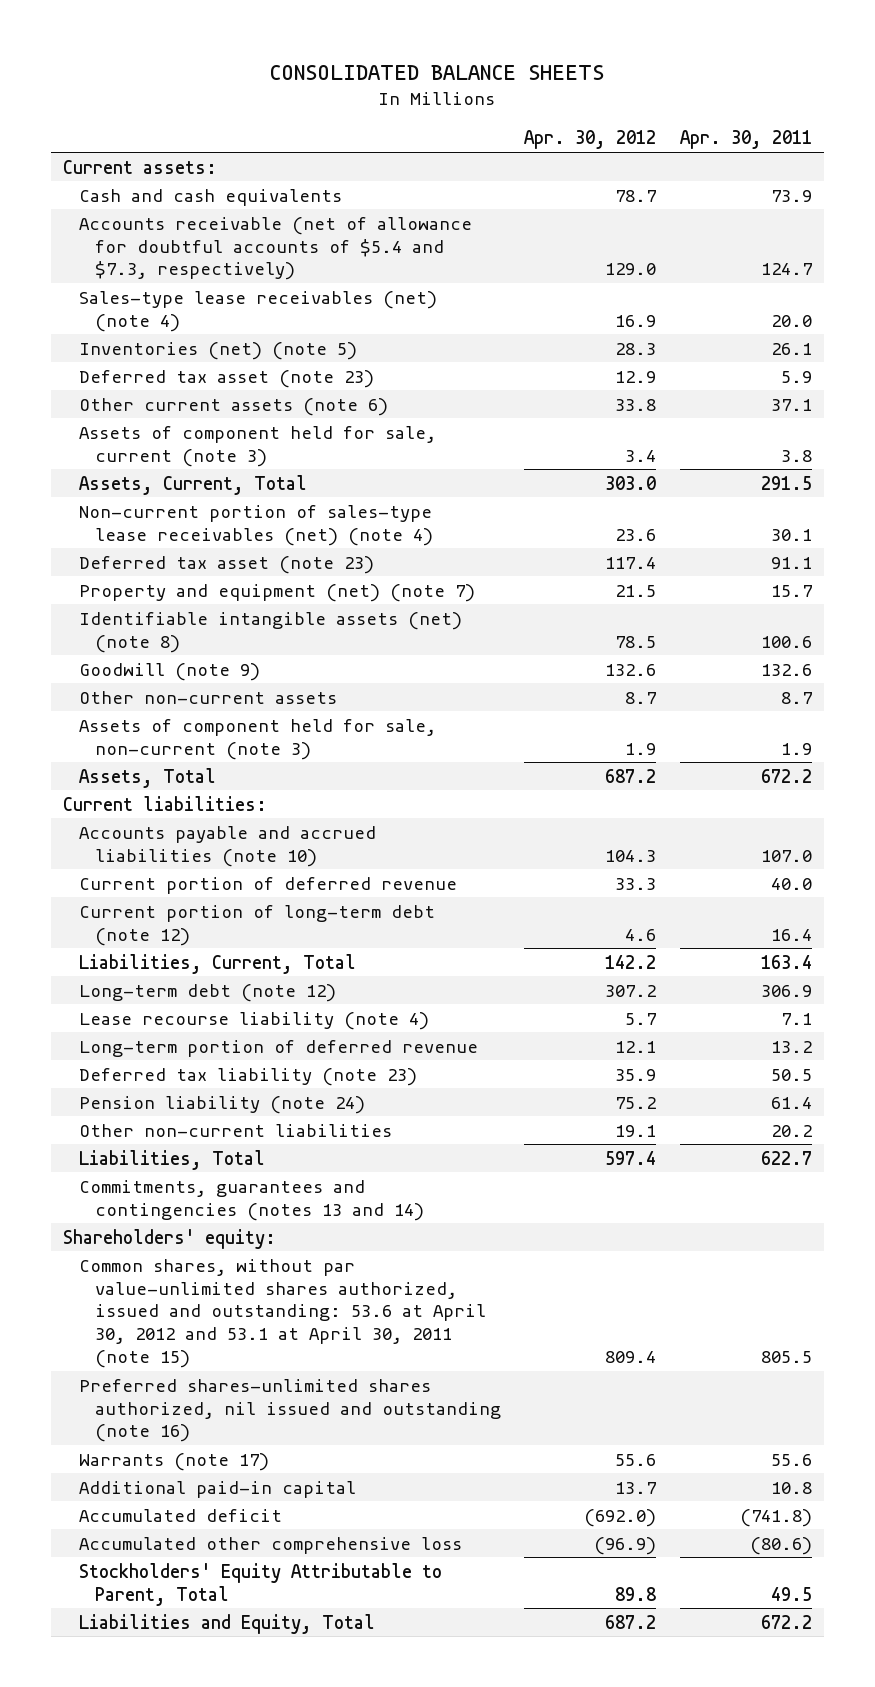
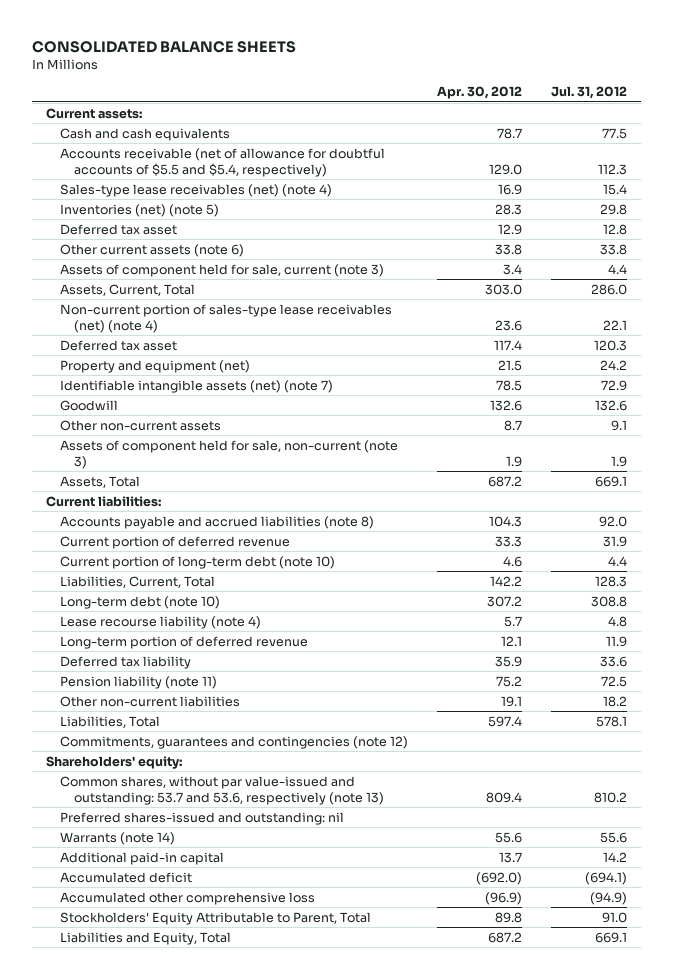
- | Apr. 30, 2012 | Apr. 30, 2011
+ | Apr. 30, 2012 | Jul. 31, 2012
- Accounts receivable (net of allowance for doubtful accounts of $5.4 and $7.3, respectively) | 129.0 | 124.7
+ Accounts receivable (net of allowance for doubtful accounts of $5.5 and $5.4, respectively) | 129.0 | 112.3
- Deferred tax asset (note 23) | 12.9 | 5.9
+ Deferred tax asset | 12.9 | 12.8
- Deferred tax asset (note 23) | 117.4 | 91.1
- Property and equipment (net) (note 7) | 21.5 | 15.7
- Identifiable intangible assets (net) (note 8) | 78.5 | 100.6
- Goodwill (note 9) | 132.6 | 132.6
+ Deferred tax asset | 117.4 | 120.3
+ Property and equipment (net) | 21.5 | 24.2
+ Identifiable intangible assets (net) (note 7) | 78.5 | 72.9
+ Goodwill | 132.6 | 132.6
- Accounts payable and accrued liabilities (note 10) | 104.3 | 107.0
+ Accounts payable and accrued liabilities (note 8) | 104.3 | 92.0
- Current portion of long-term debt (note 12) | 4.6 | 16.4
+ Current portion of long-term debt (note 10) | 4.6 | 4.4
- Long-term debt (note 12) | 307.2 | 306.9
+ Long-term debt (note 10) | 307.2 | 308.8
- Deferred tax liability (note 23) | 35.9 | 50.5
- Pension liability (note 24) | 75.2 | 61.4
+ Deferred tax liability | 35.9 | 33.6
+ Pension liability (note 11) | 75.2 | 72.5
- Commitments, guarantees and contingencies (notes 13 and 14)
+ Commitments, guarantees and contingencies (note 12)
- Common shares, without par value-unlimited shares authorized, issued and outstanding: 53.6 at April 30, 2012 and 53.1 at April 30, 2011 (note 15) | 809.4 | 805.5
- Preferred shares-unlimited shares authorized, nil issued and outstanding (note 16)
- Warrants (note 17) | 55.6 | 55.6
+ Common shares, without par value-issued and outstanding: 53.7 and 53.6, respectively (note 13) | 809.4 | 810.2
+ Preferred shares-issued and outstanding: nil
+ Warrants (note 14) | 55.6 | 55.6

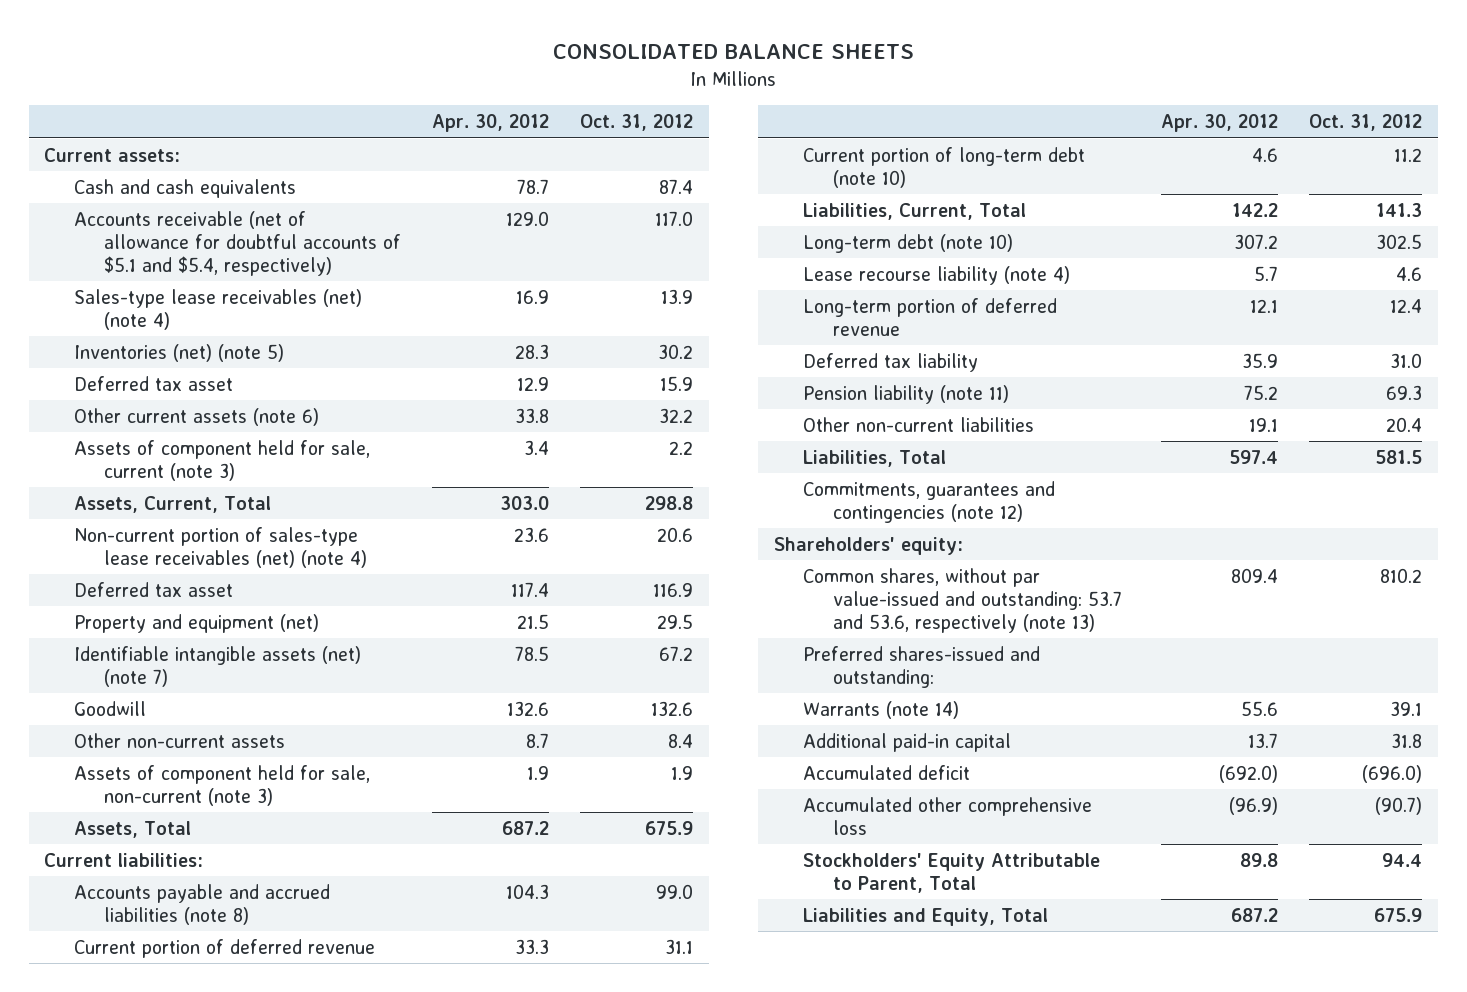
- | Apr. 30, 2012 | Jul. 31, 2012
+ | Apr. 30, 2012 | Oct. 31, 2012
- Accounts receivable (net of allowance for doubtful accounts of $5.5 and $5.4, respectively) | 129.0 | 112.3
+ Accounts receivable (net of allowance for doubtful accounts of $5.1 and $5.4, respectively) | 129.0 | 117.0
- Preferred shares-issued and outstanding: nil
+ Preferred shares-issued and outstanding:

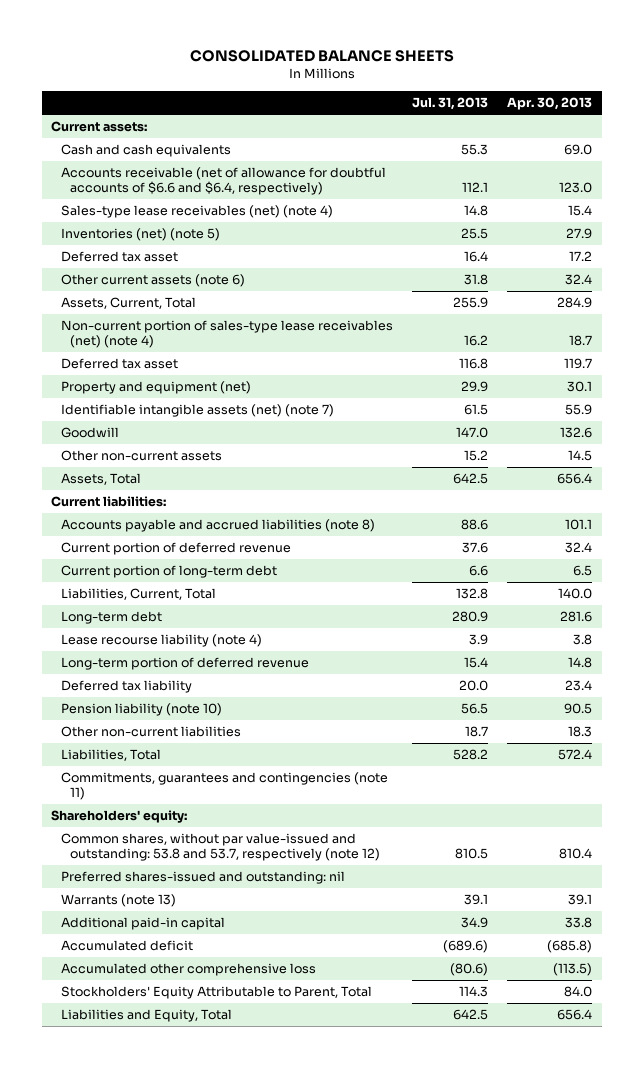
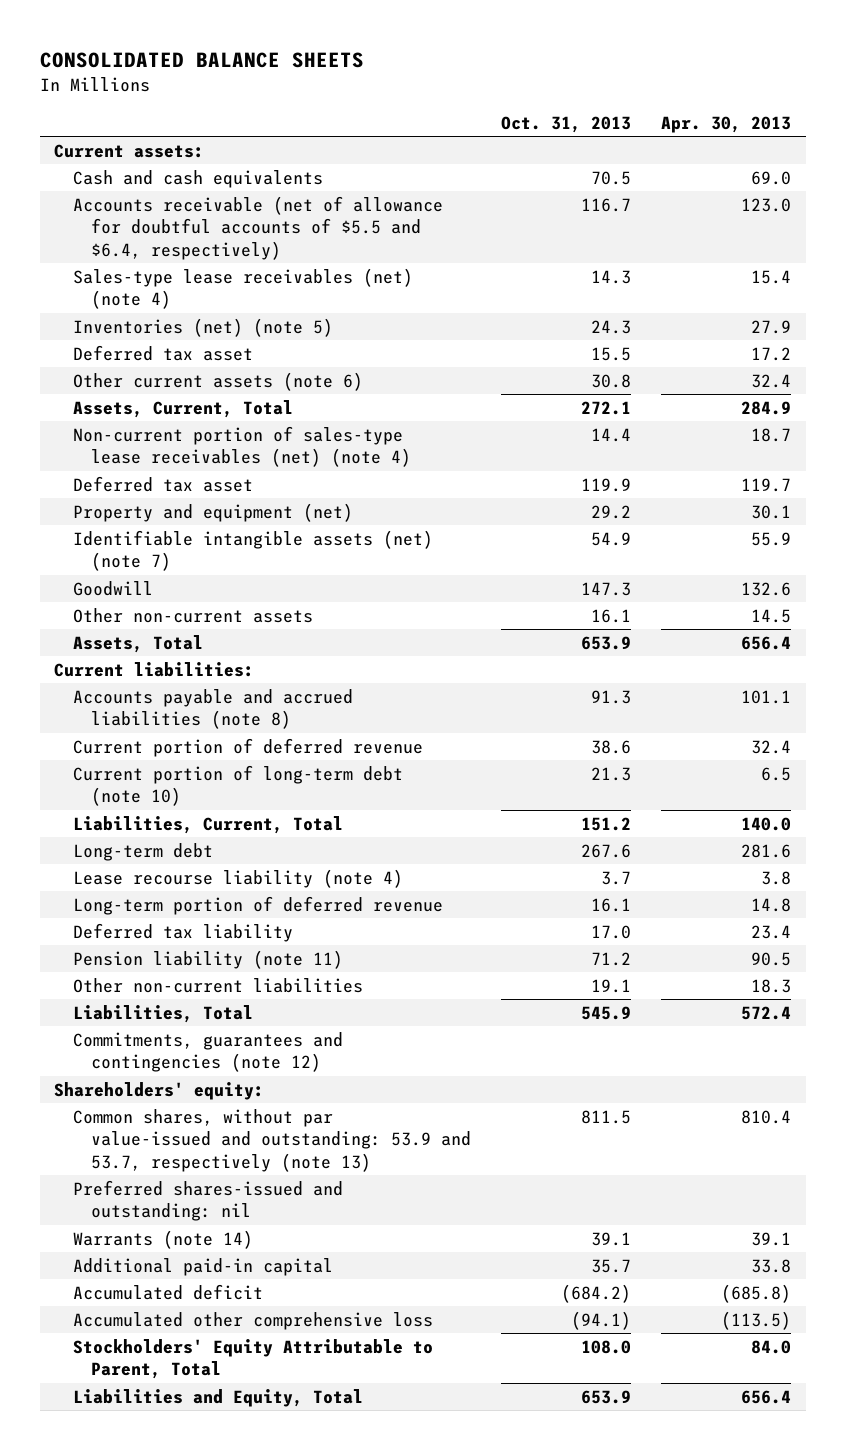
- | Jul. 31, 2013 | Apr. 30, 2013
+ | Oct. 31, 2013 | Apr. 30, 2013
- Accounts receivable (net of allowance for doubtful accounts of $6.6 and $6.4, respectively) | 112.1 | 123.0
+ Accounts receivable (net of allowance for doubtful accounts of $5.5 and $6.4, respectively) | 116.7 | 123.0
- Current portion of long-term debt | 6.6 | 6.5
+ Current portion of long-term debt (note 10) | 21.3 | 6.5
- Pension liability (note 10) | 56.5 | 90.5
+ Pension liability (note 11) | 71.2 | 90.5
- Commitments, guarantees and contingencies (note 11)
+ Commitments, guarantees and contingencies (note 12)
- Common shares, without par value-issued and outstanding: 53.8 and 53.7, respectively (note 12) | 810.5 | 810.4
+ Common shares, without par value-issued and outstanding: 53.9 and 53.7, respectively (note 13) | 811.5 | 810.4
- Warrants (note 13) | 39.1 | 39.1
+ Warrants (note 14) | 39.1 | 39.1

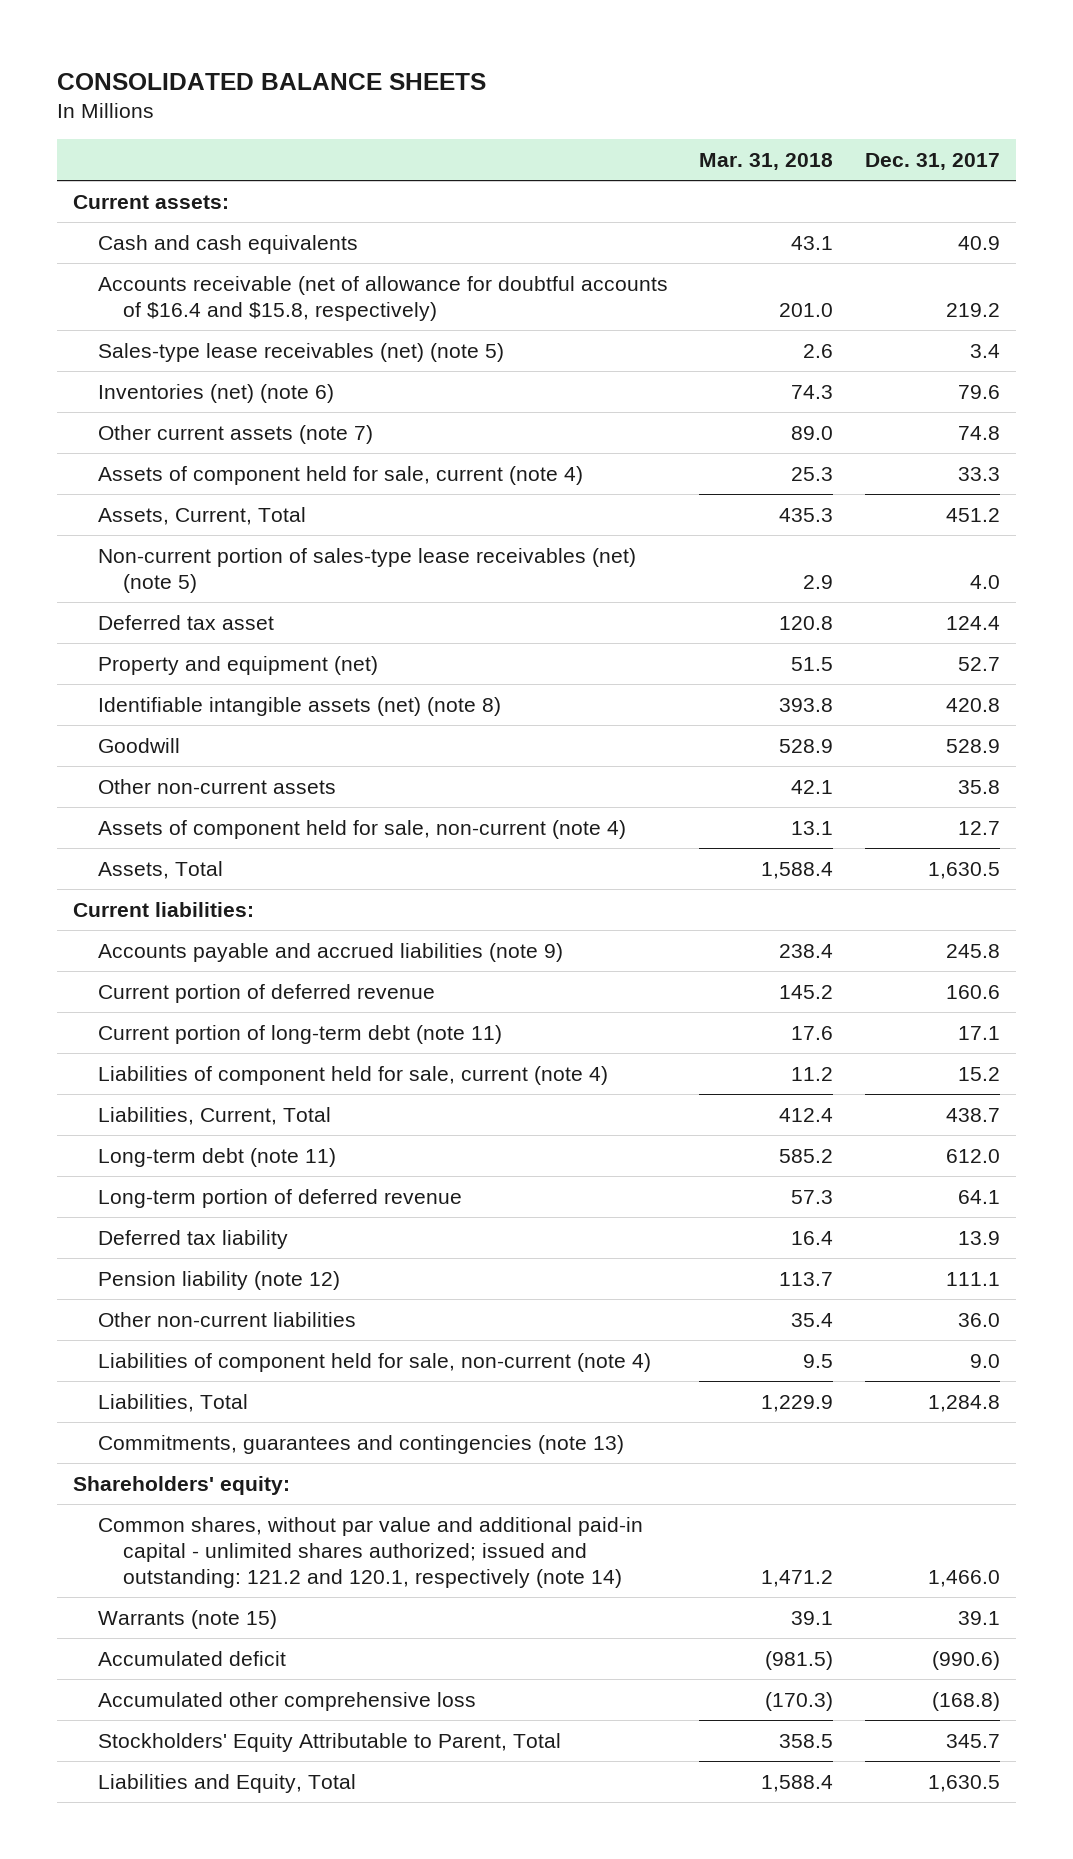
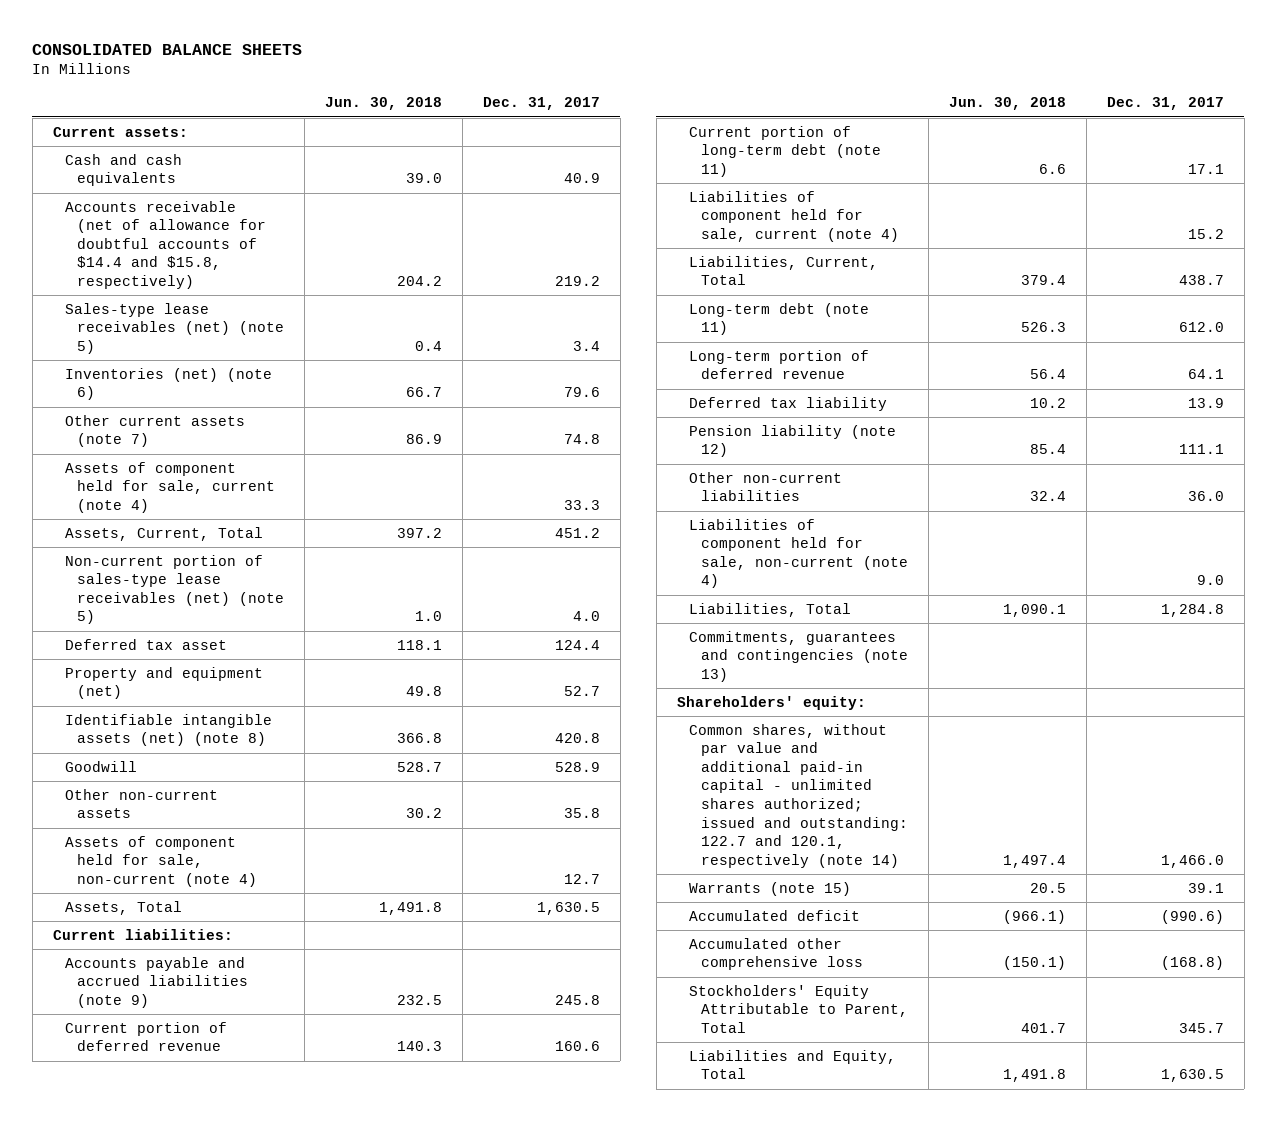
- | Mar. 31, 2018 | Dec. 31, 2017
+ | Jun. 30, 2018 | Dec. 31, 2017
- Accounts receivable (net of allowance for doubtful accounts of $16.4 and $15.8, respectively) | 201.0 | 219.2
+ Accounts receivable (net of allowance for doubtful accounts of $14.4 and $15.8, respectively) | 204.2 | 219.2
- Common shares, without par value and additional paid-in capital - unlimited shares authorized; issued and outstanding: 121.2 and 120.1, respectively (note 14) | 1,471.2 | 1,466.0
+ Common shares, without par value and additional paid-in capital - unlimited shares authorized; issued and outstanding: 122.7 and 120.1, respectively (note 14) | 1,497.4 | 1,466.0

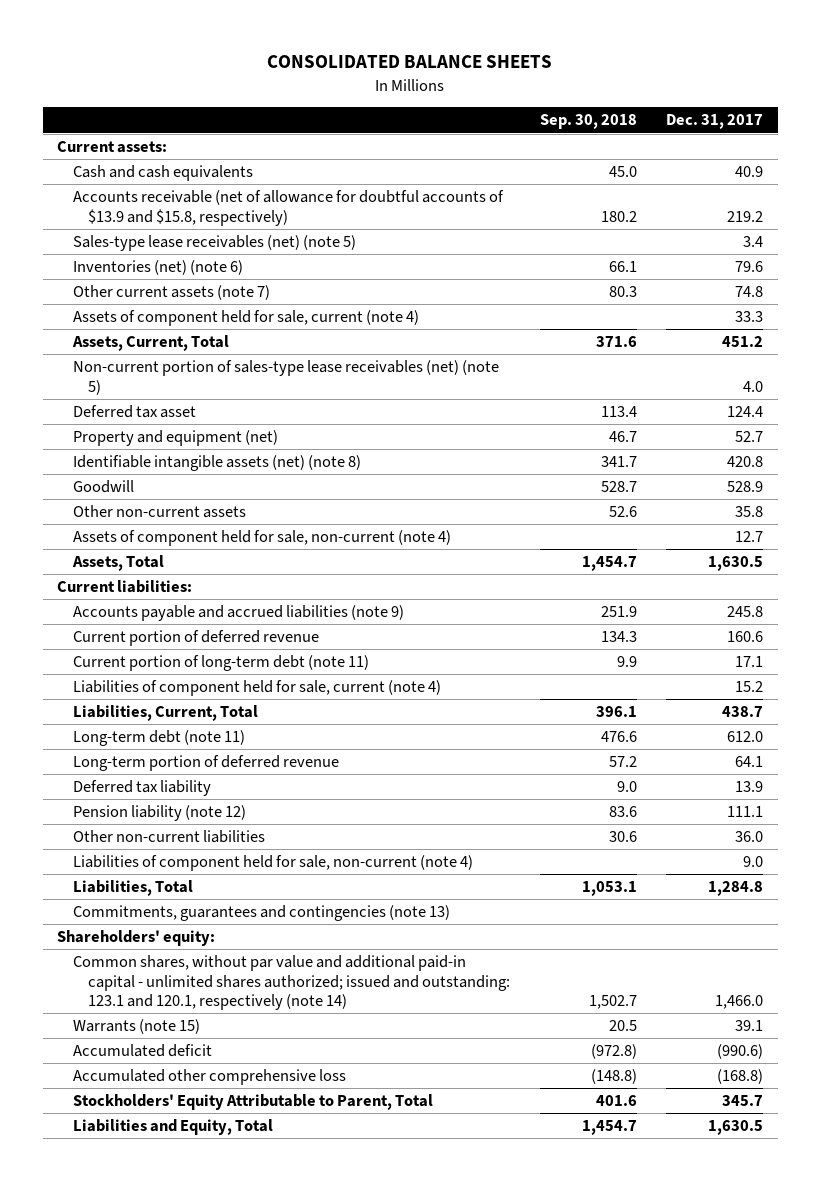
- | Jun. 30, 2018 | Dec. 31, 2017
+ | Sep. 30, 2018 | Dec. 31, 2017
- Accounts receivable (net of allowance for doubtful accounts of $14.4 and $15.8, respectively) | 204.2 | 219.2
+ Accounts receivable (net of allowance for doubtful accounts of $13.9 and $15.8, respectively) | 180.2 | 219.2
- Common shares, without par value and additional paid-in capital - unlimited shares authorized; issued and outstanding: 122.7 and 120.1, respectively (note 14) | 1,497.4 | 1,466.0
+ Common shares, without par value and additional paid-in capital - unlimited shares authorized; issued and outstanding: 123.1 and 120.1, respectively (note 14) | 1,502.7 | 1,466.0

